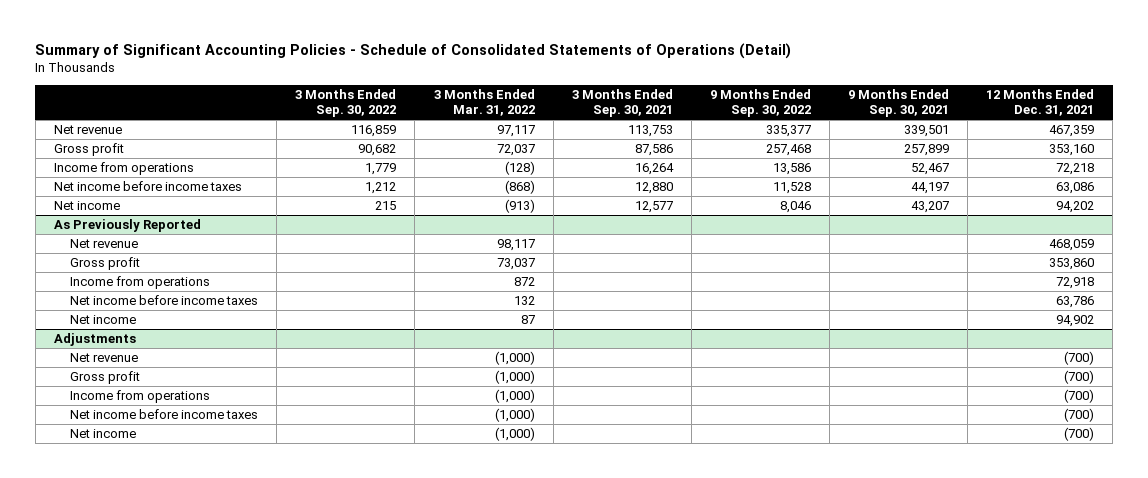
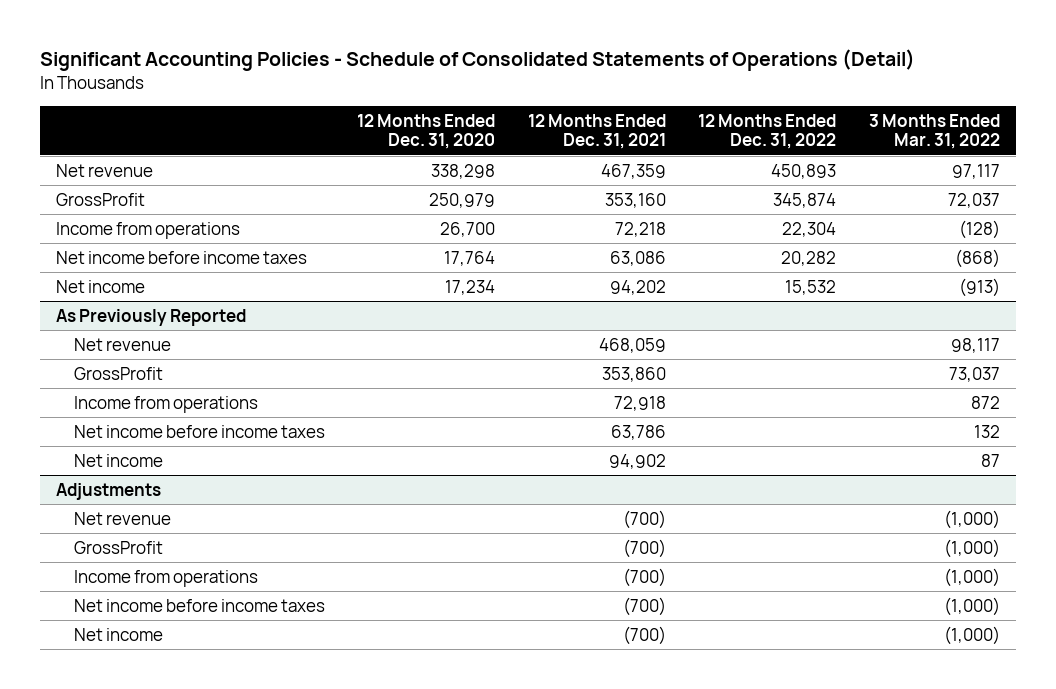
- Summary of Significant Accounting Policies - Schedule of Consolidated Statements of Operations (Detail)
+ Significant Accounting Policies - Schedule of Consolidated Statements of Operations (Detail)
- | 3 Months Ended Sep. 30, 2022 | 3 Months Ended Mar. 31, 2022 | 3 Months Ended Sep. 30, 2021 | 9 Months Ended Sep. 30, 2022 | 9 Months Ended Sep. 30, 2021 | 12 Months Ended Dec. 31, 2021
+ | 12 Months Ended Dec. 31, 2020 | 12 Months Ended Dec. 31, 2021 | 12 Months Ended Dec. 31, 2022 | 3 Months Ended Mar. 31, 2022
- Gross profit | 90,682 | 72,037 | 87,586 | 257,468 | 257,899 | 353,160
+ GrossProfit | 250,979 | 353,160 | 345,874 | 72,037
@ As Previously Reported
- Gross profit | | 73,037 | | | | 353,860
+ GrossProfit | | 353,860 | | 73,037
@ Adjustments
- Gross profit | | (1,000) | | | | (700)
+ GrossProfit | | (700) | | (1,000)

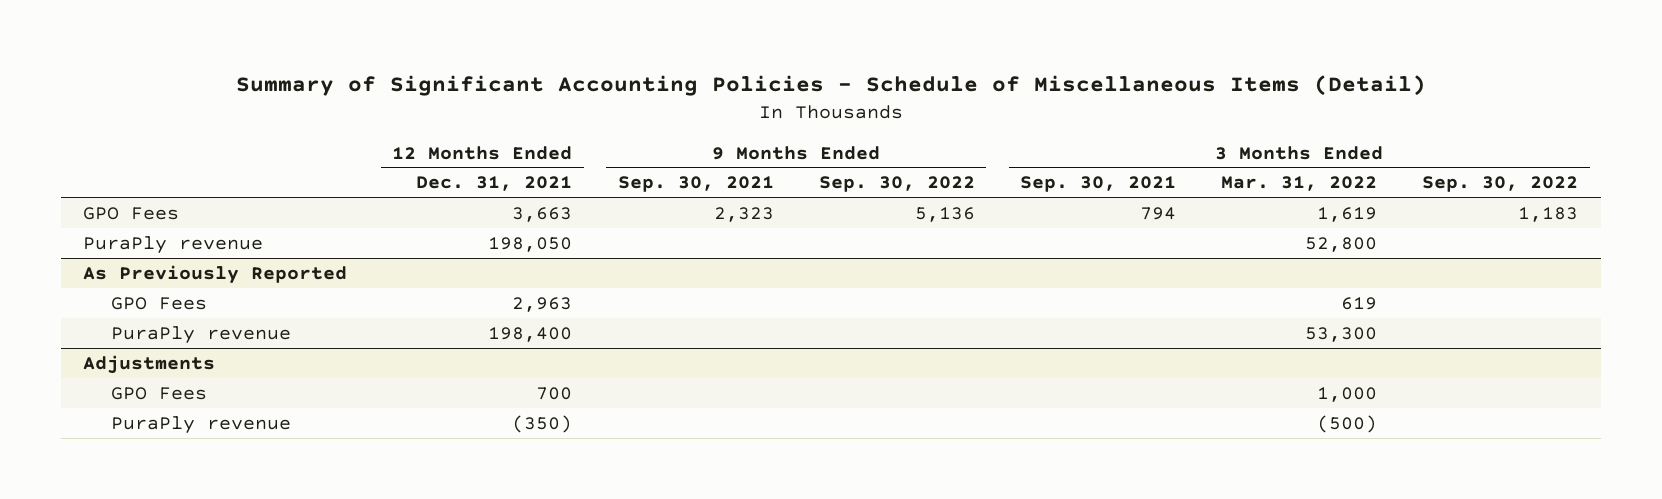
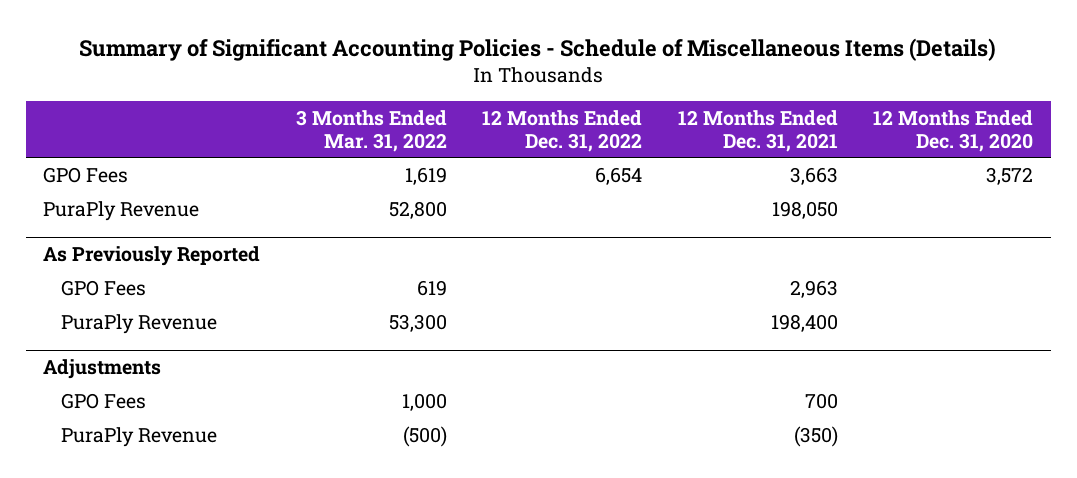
- Summary of Significant Accounting Policies - Schedule of Miscellaneous Items (Detail)
+ Summary of Significant Accounting Policies - Schedule of Miscellaneous Items (Details)
- | 12 Months Ended Dec. 31, 2021 | 9 Months Ended Sep. 30, 2021 | 9 Months Ended Sep. 30, 2022 | 3 Months Ended Sep. 30, 2021 | 3 Months Ended Mar. 31, 2022 | 3 Months Ended Sep. 30, 2022
+ | 3 Months Ended Mar. 31, 2022 | 12 Months Ended Dec. 31, 2022 | 12 Months Ended Dec. 31, 2021 | 12 Months Ended Dec. 31, 2020
- PuraPly revenue | 198,050 | | | | 52,800 |
+ PuraPly Revenue | 52,800 | | 198,050 |
@ As Previously Reported
- PuraPly revenue | 198,400 | | | | 53,300 |
+ PuraPly Revenue | 53,300 | | 198,400 |
@ Adjustments
- PuraPly revenue | (350) | | | | (500) |
+ PuraPly Revenue | (500) | | (350) |

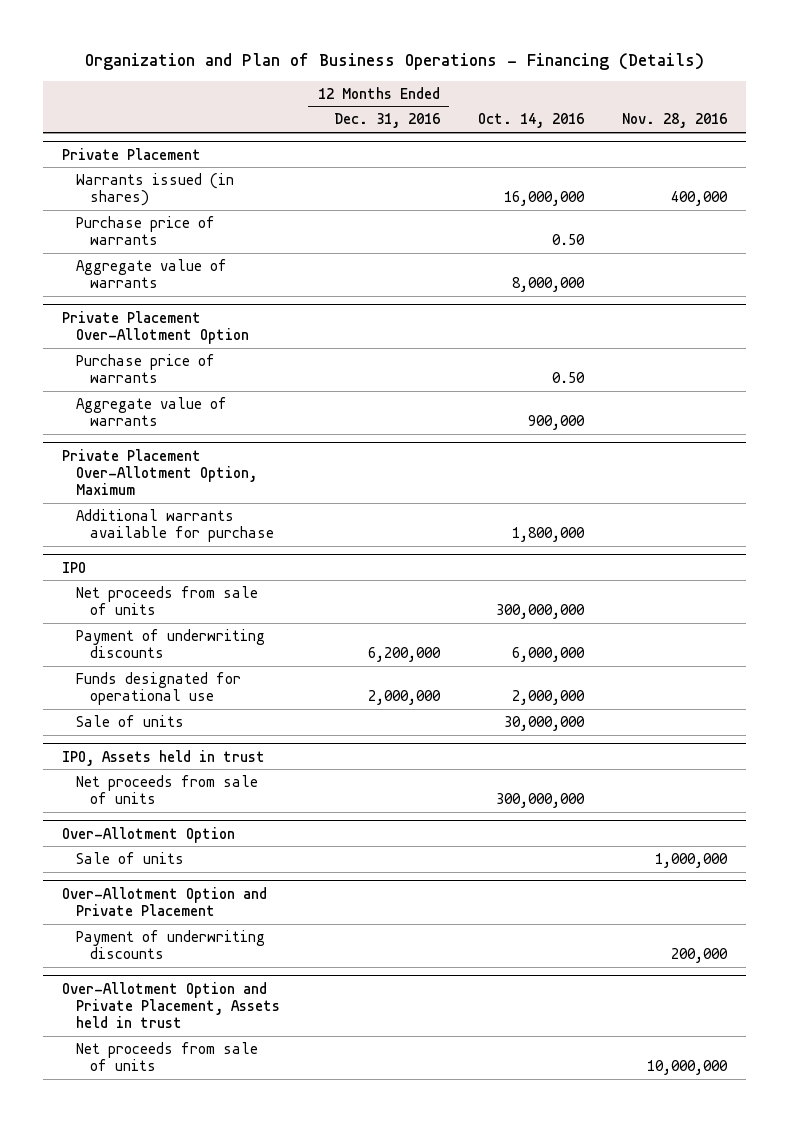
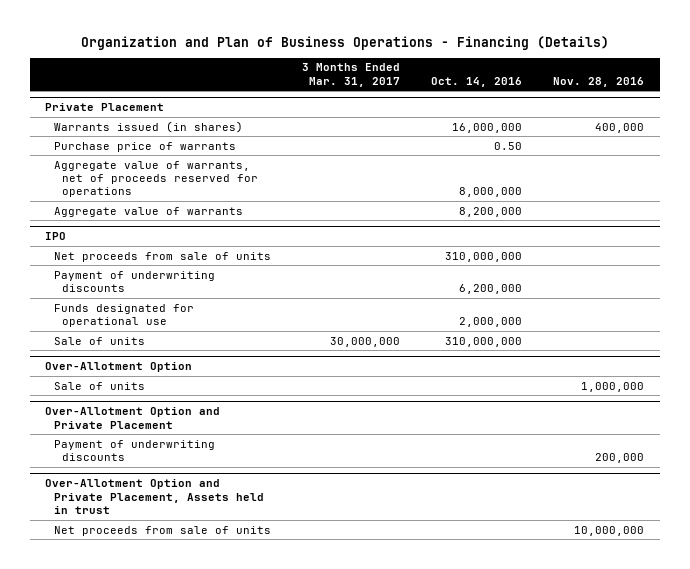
- | 12 Months Ended Dec. 31, 2016 | Oct. 14, 2016 | Nov. 28, 2016
+ | 3 Months Ended Mar. 31, 2017 | Oct. 14, 2016 | Nov. 28, 2016
@ Private Placement
- Aggregate value of warrants | | 8,000,000 |
- Private Placement Over-Allotment Option
- Purchase price of warrants | | 0.50 |
- Aggregate value of warrants | | 900,000 |
- Private Placement Over-Allotment Option, Maximum
- Additional warrants available for purchase | | 1,800,000 |
@ Private Placement
+ Aggregate value of warrants, net of proceeds reserved for operations | | 8,000,000 |
+ Aggregate value of warrants | | 8,200,000 |
@ IPO
- Net proceeds from sale of units | | 300,000,000 |
- Payment of underwriting discounts | 6,200,000 | 6,000,000 |
+ Net proceeds from sale of units | | 310,000,000 |
+ Payment of underwriting discounts | | 6,200,000 |
- Sale of units | | 30,000,000 |
- IPO, Assets held in trust
- Net proceeds from sale of units | | 300,000,000 |
@ IPO
+ Sale of units | 30,000,000 | 310,000,000 |

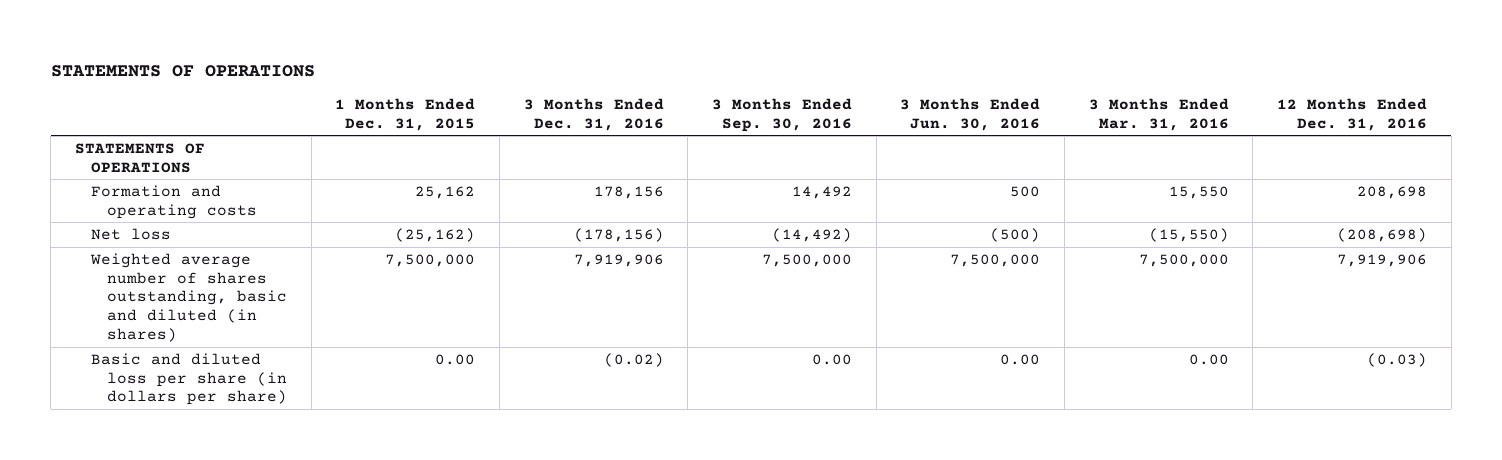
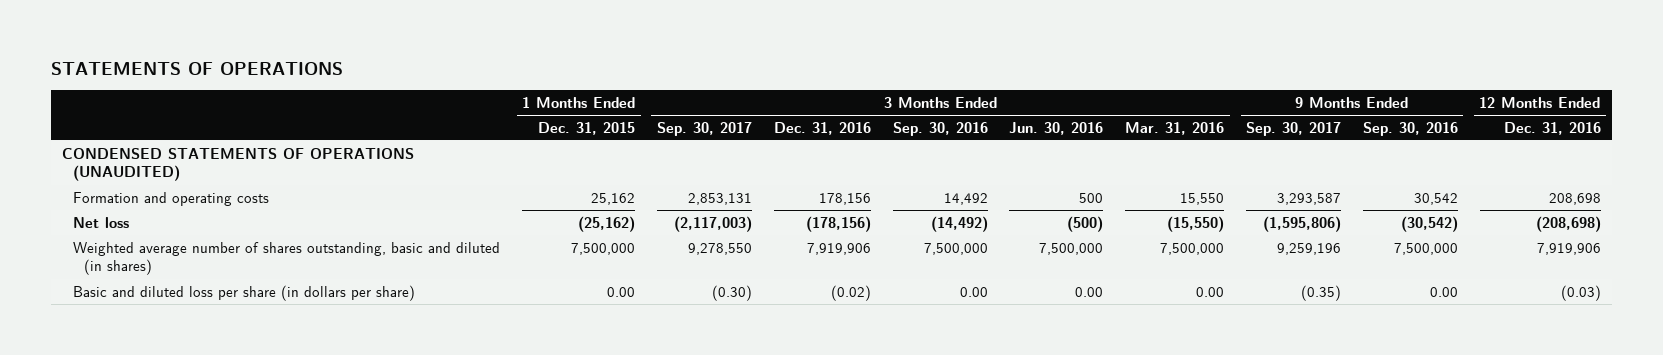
- | 1 Months Ended Dec. 31, 2015 | 3 Months Ended Dec. 31, 2016 | 3 Months Ended Sep. 30, 2016 | 3 Months Ended Jun. 30, 2016 | 3 Months Ended Mar. 31, 2016 | 12 Months Ended Dec. 31, 2016
+ | 1 Months Ended Dec. 31, 2015 | 3 Months Ended Sep. 30, 2017 | 3 Months Ended Dec. 31, 2016 | 3 Months Ended Sep. 30, 2016 | 3 Months Ended Jun. 30, 2016 | 3 Months Ended Mar. 31, 2016 | 9 Months Ended Sep. 30, 2017 | 9 Months Ended Sep. 30, 2016 | 12 Months Ended Dec. 31, 2016
- STATEMENTS OF OPERATIONS
+ CONDENSED STATEMENTS OF OPERATIONS (UNAUDITED)

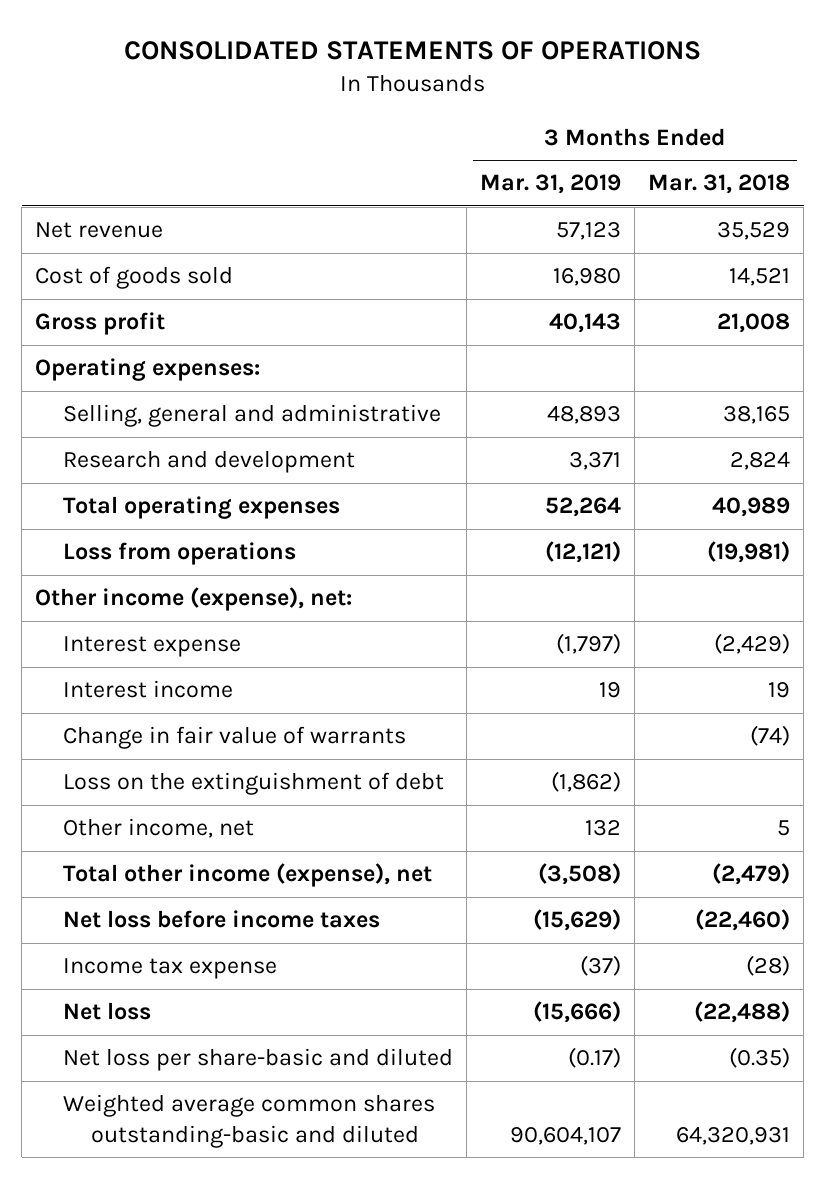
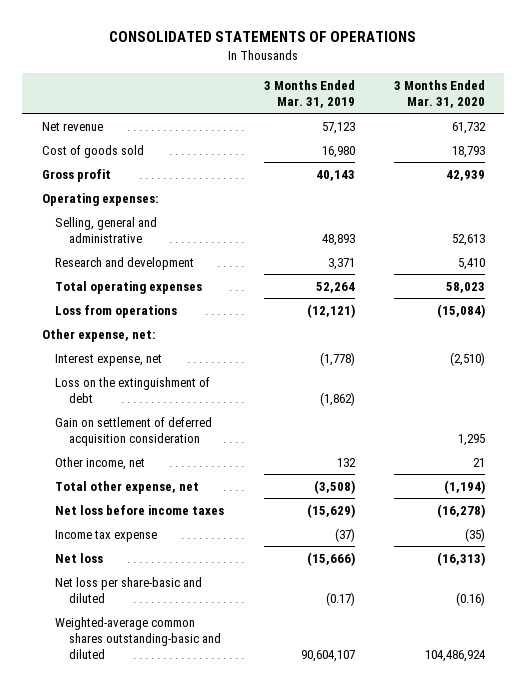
- | 3 Months Ended Mar. 31, 2019 | 3 Months Ended Mar. 31, 2018
+ | 3 Months Ended Mar. 31, 2019 | 3 Months Ended Mar. 31, 2020
- Other income (expense), net:
- Interest expense | (1,797) | (2,429)
- Interest income | 19 | 19
- Change in fair value of warrants | | (74)
+ Other expense, net:
+ Interest expense, net | (1,778) | (2,510)
+ Gain on settlement of deferred acquisition consideration | | 1,295
- Total other income (expense), net | (3,508) | (2,479)
+ Total other expense, net | (3,508) | (1,194)
- Weighted average common shares outstanding-basic and diluted | 90,604,107 | 64,320,931
+ Weighted-average common shares outstanding-basic and diluted | 90,604,107 | 104,486,924

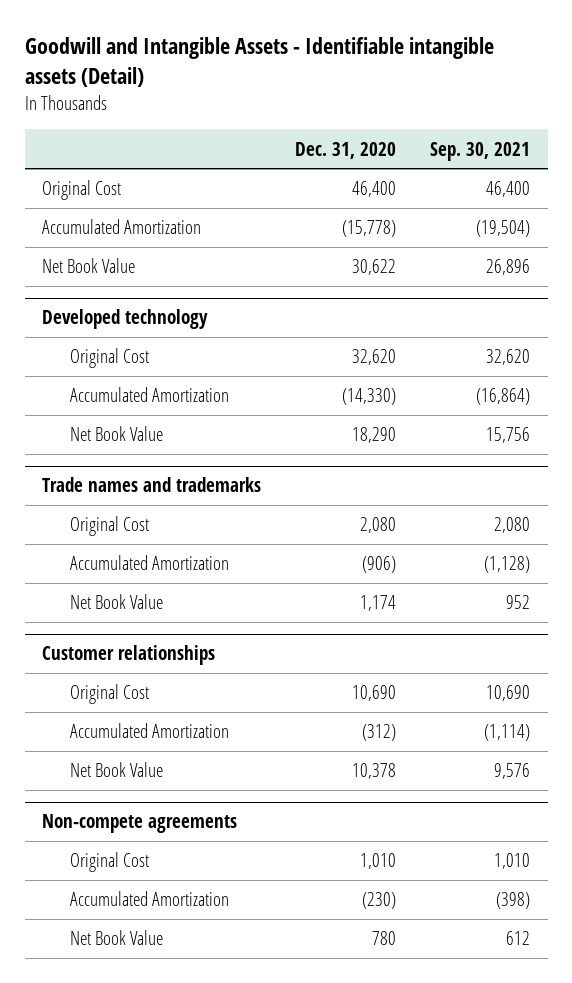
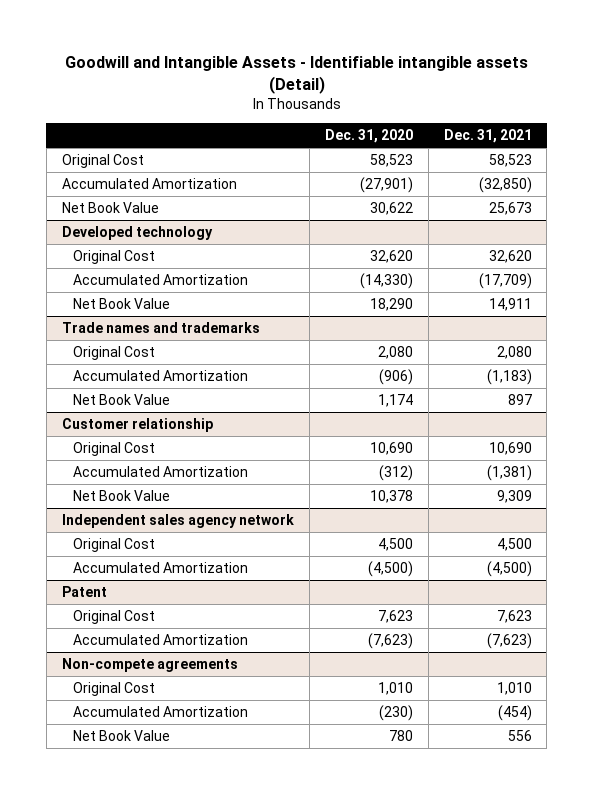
- | Dec. 31, 2020 | Sep. 30, 2021
+ | Dec. 31, 2020 | Dec. 31, 2021
- Original Cost | 46,400 | 46,400
- Accumulated Amortization | (15,778) | (19,504)
+ Original Cost | 58,523 | 58,523
+ Accumulated Amortization | (27,901) | (32,850)
- Customer relationships
+ Customer relationship
+ Independent sales agency network
+ Original Cost | 4,500 | 4,500
+ Accumulated Amortization | (4,500) | (4,500)
+ Patent
+ Original Cost | 7,623 | 7,623
+ Accumulated Amortization | (7,623) | (7,623)

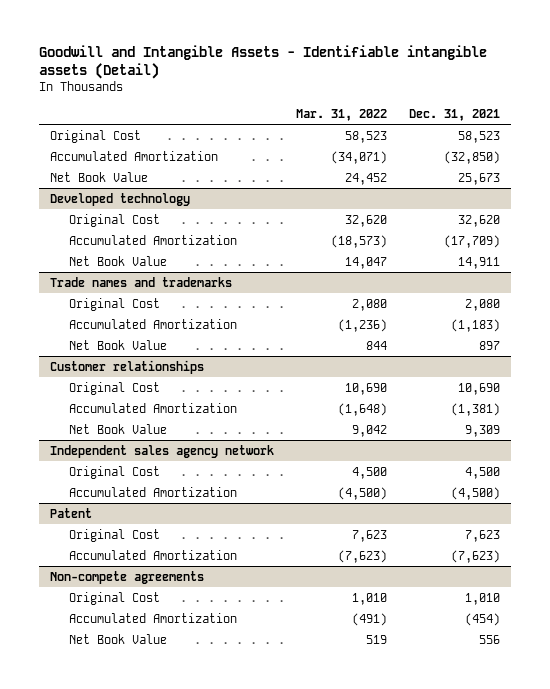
- | Dec. 31, 2020 | Dec. 31, 2021
+ | Mar. 31, 2022 | Dec. 31, 2021
- Customer relationship
+ Customer relationships

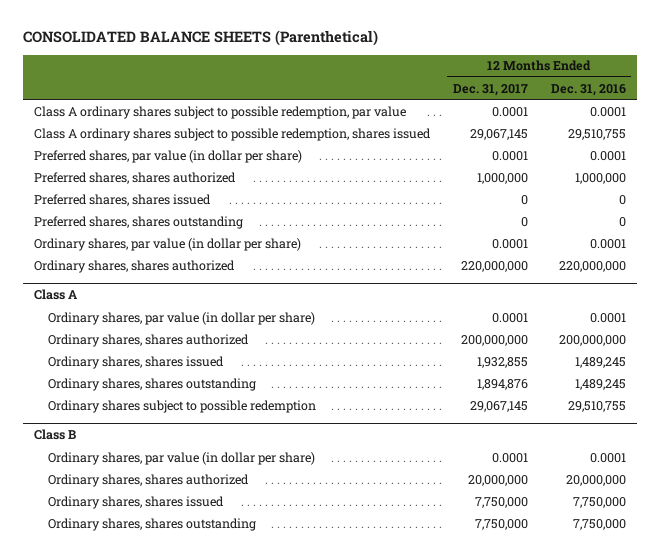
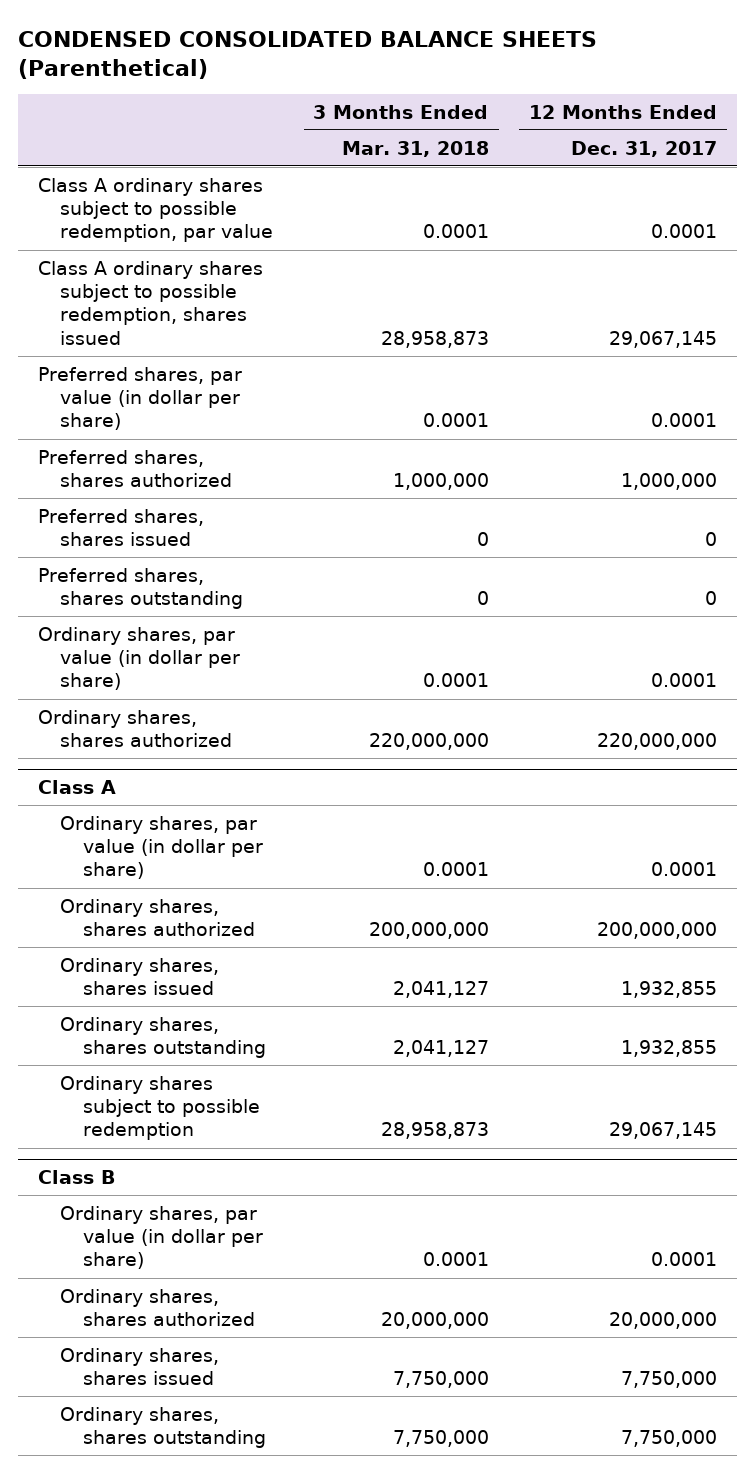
- CONSOLIDATED BALANCE SHEETS (Parenthetical)
+ CONDENSED CONSOLIDATED BALANCE SHEETS (Parenthetical)
- | 12 Months Ended Dec. 31, 2017 | 12 Months Ended Dec. 31, 2016
+ | 3 Months Ended Mar. 31, 2018 | 12 Months Ended Dec. 31, 2017
@ Class A
- Ordinary shares, shares outstanding | 1,894,876 | 1,489,245
+ Ordinary shares, shares outstanding | 2,041,127 | 1,932,855

